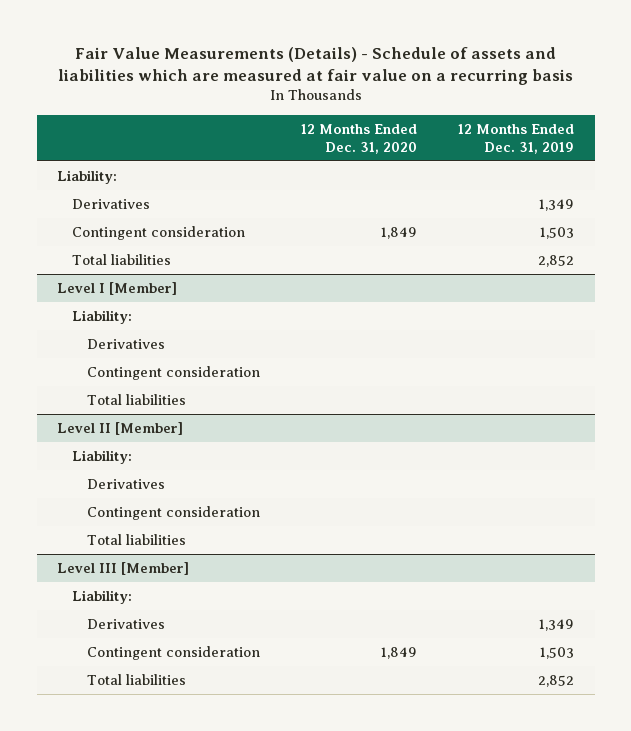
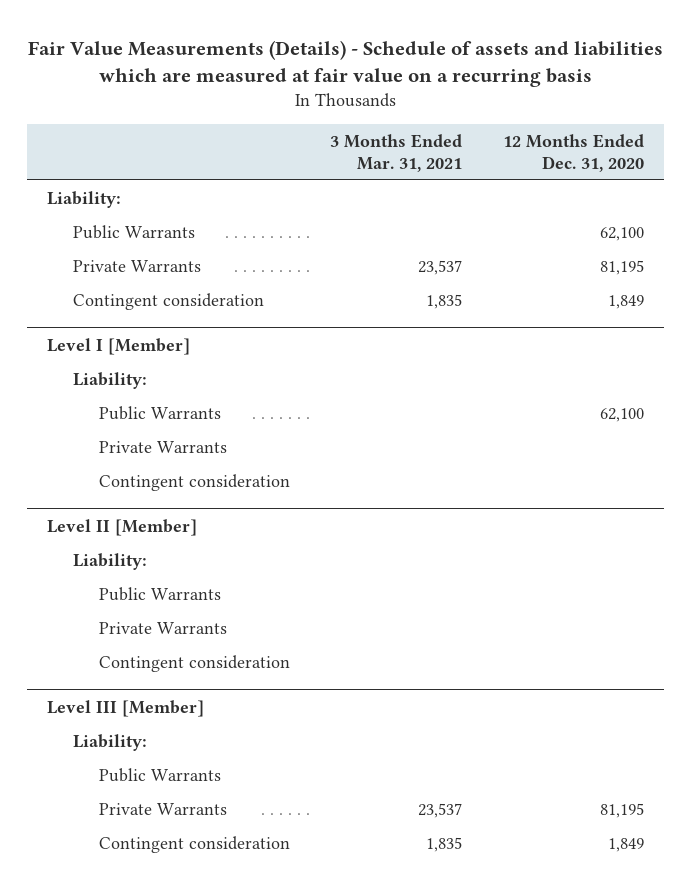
- | 12 Months Ended Dec. 31, 2020 | 12 Months Ended Dec. 31, 2019
+ | 3 Months Ended Mar. 31, 2021 | 12 Months Ended Dec. 31, 2020
- Derivatives | | 1,349
+ Public Warrants | | 62,100
+ Private Warrants | 23,537 | 81,195
- Total liabilities | | 2,852
@ Level I [Member]
- Derivatives
+ Public Warrants | | 62,100
+ Private Warrants
- Total liabilities
@ Level II [Member]
- Derivatives
+ Public Warrants
+ Private Warrants
- Total liabilities
@ Level III [Member]
- Derivatives | | 1,349
+ Public Warrants
+ Private Warrants | 23,537 | 81,195
- Total liabilities | | 2,852

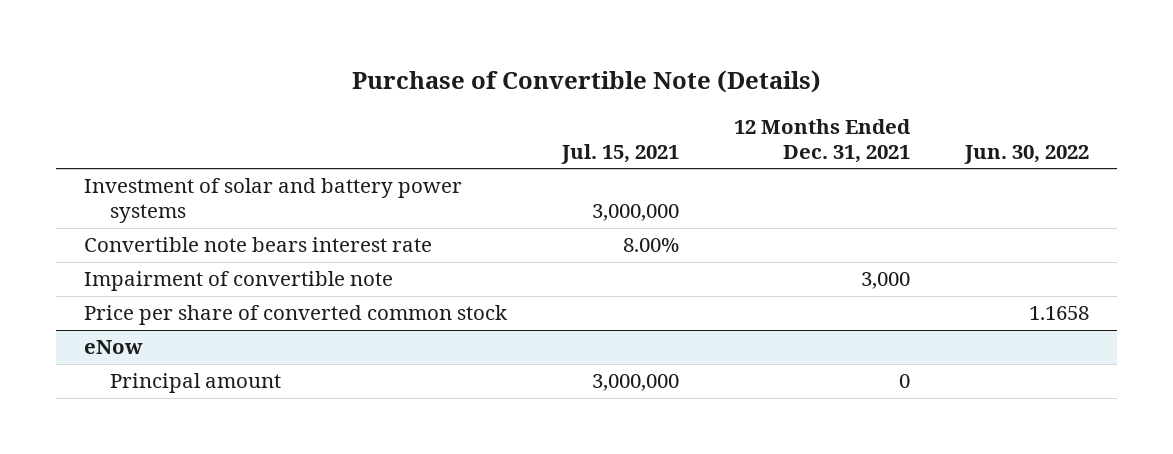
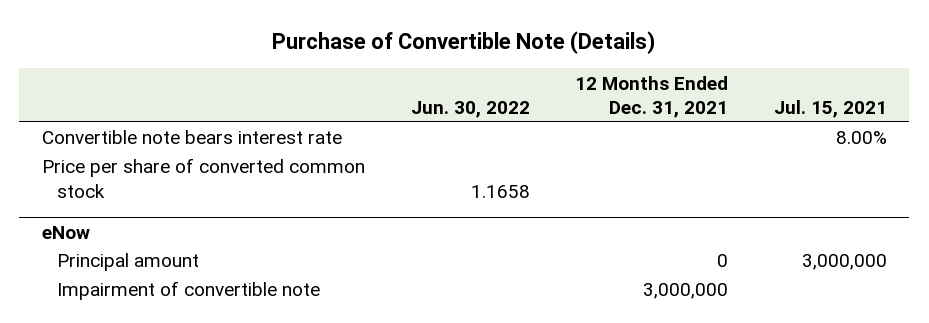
- | Jul. 15, 2021 | 12 Months Ended Dec. 31, 2021 | Jun. 30, 2022
+ | Jun. 30, 2022 | 12 Months Ended Dec. 31, 2021 | Jul. 15, 2021
- Investment of solar and battery power systems | 3,000,000 | |
- Impairment of convertible note | | 3,000 |
@ eNow
+ Impairment of convertible note | | 3,000,000 |

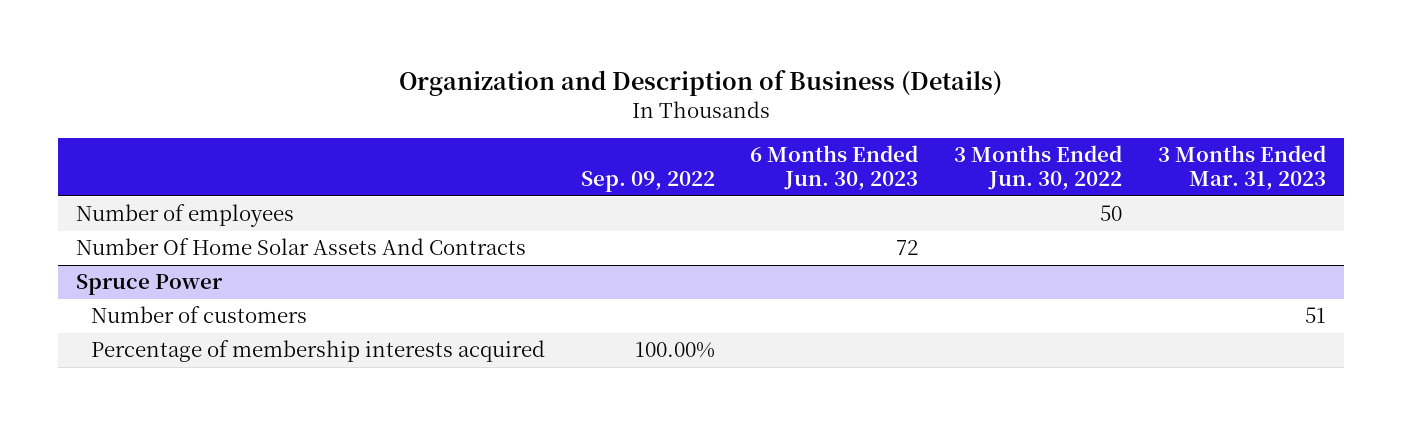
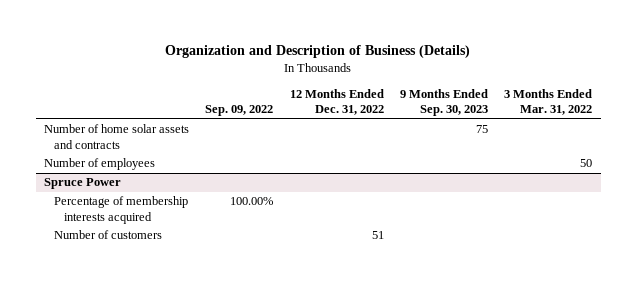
- | Sep. 09, 2022 | 6 Months Ended Jun. 30, 2023 | 3 Months Ended Jun. 30, 2022 | 3 Months Ended Mar. 31, 2023
+ | Sep. 09, 2022 | 12 Months Ended Dec. 31, 2022 | 9 Months Ended Sep. 30, 2023 | 3 Months Ended Mar. 31, 2022
+ Number of home solar assets and contracts | | | 75 |
- Number Of Home Solar Assets And Contracts | | 72 | |
@ Spruce Power
moved down: Number of customers | | 51 | |

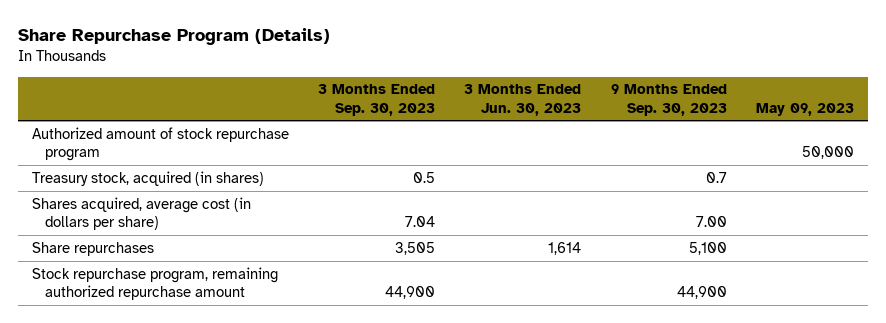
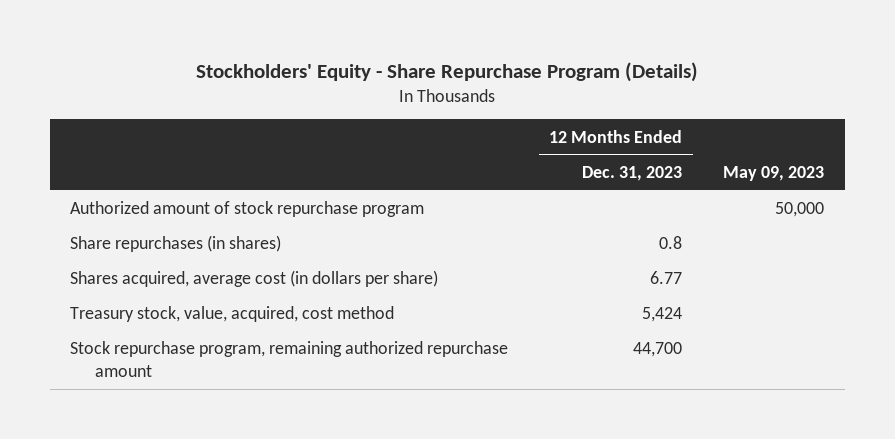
- Share Repurchase Program (Details)
+ Stockholders' Equity - Share Repurchase Program (Details)
- | 3 Months Ended Sep. 30, 2023 | 3 Months Ended Jun. 30, 2023 | 9 Months Ended Sep. 30, 2023 | May 09, 2023
+ | 12 Months Ended Dec. 31, 2023 | May 09, 2023
- Treasury stock, acquired (in shares) | 0.5 | | 0.7 |
+ Share repurchases (in shares) | 0.8 |
- Share repurchases | 3,505 | 1,614 | 5,100 |
+ Treasury stock, value, acquired, cost method | 5,424 |

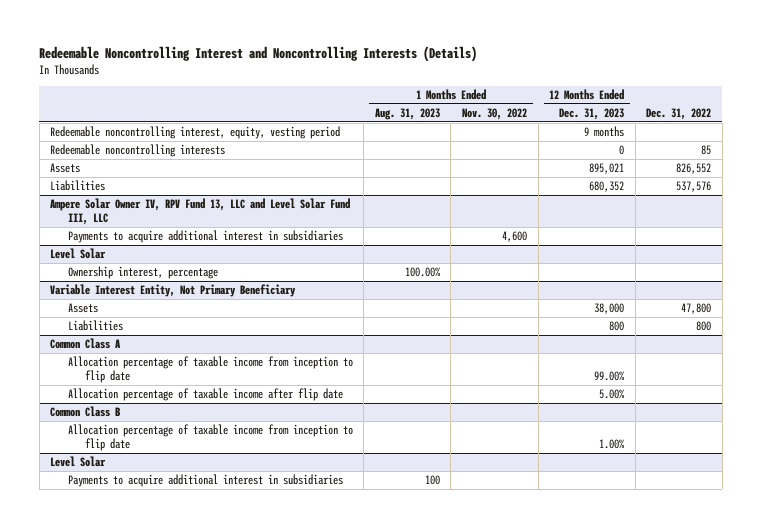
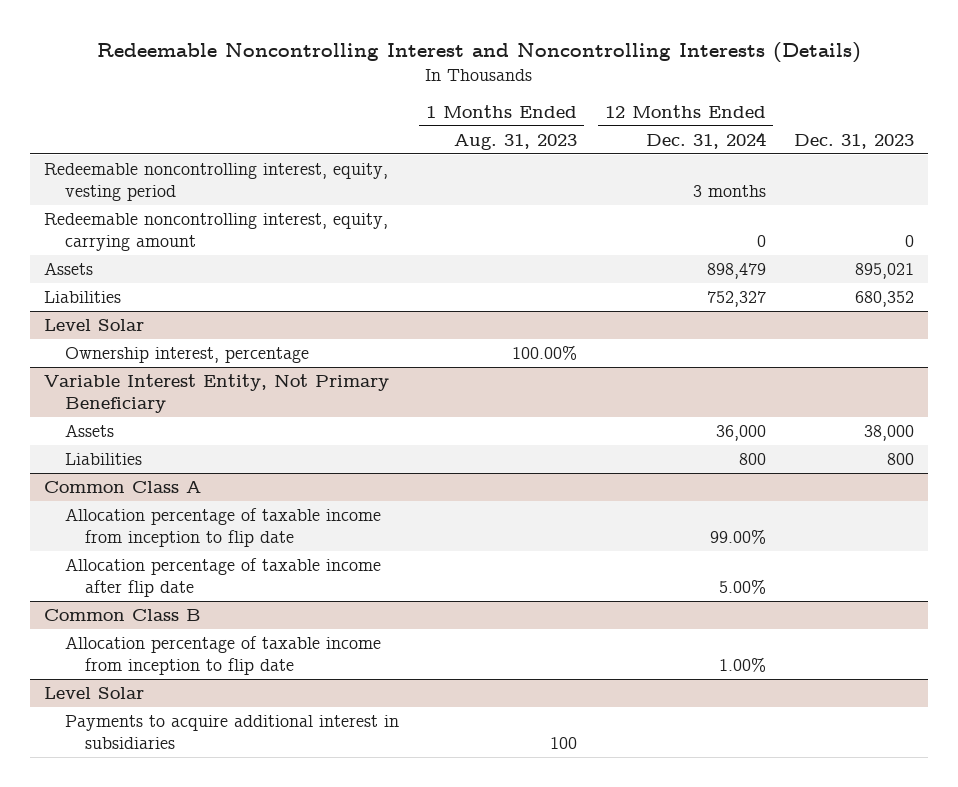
- | 1 Months Ended Aug. 31, 2023 | 1 Months Ended Nov. 30, 2022 | 12 Months Ended Dec. 31, 2023 | Dec. 31, 2022
+ | 1 Months Ended Aug. 31, 2023 | 12 Months Ended Dec. 31, 2024 | Dec. 31, 2023
- Redeemable noncontrolling interests | | | 0 | 85
+ Redeemable noncontrolling interest, equity, carrying amount | | 0 | 0
- Ampere Solar Owner IV, RPV Fund 13, LLC and Level Solar Fund III, LLC
- Payments to acquire additional interest in subsidiaries | | 4,600 | |

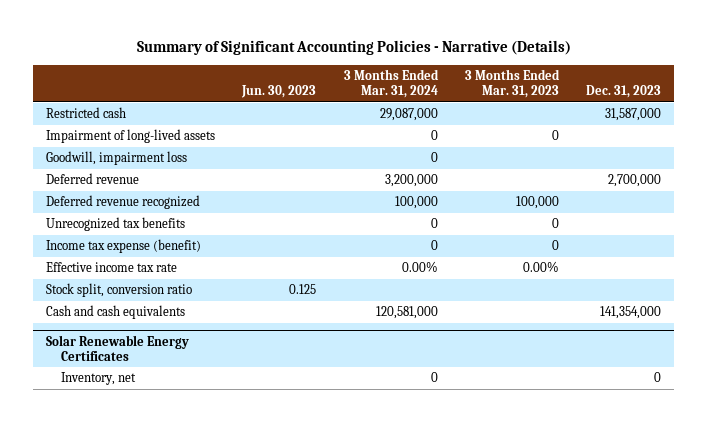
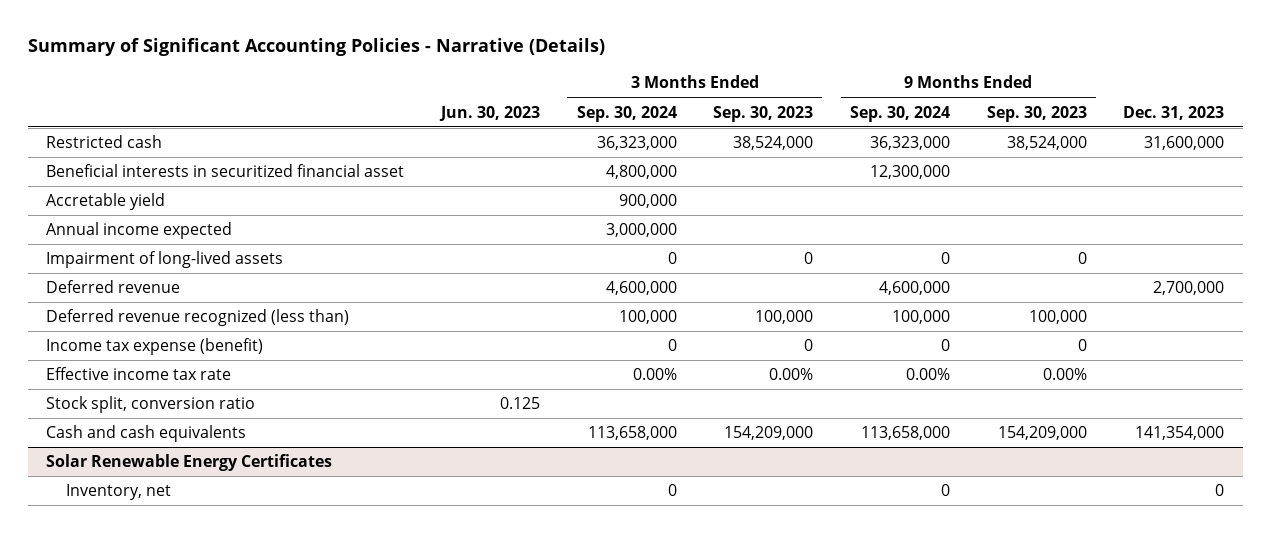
- | Jun. 30, 2023 | 3 Months Ended Mar. 31, 2024 | 3 Months Ended Mar. 31, 2023 | Dec. 31, 2023
+ | Jun. 30, 2023 | 3 Months Ended Sep. 30, 2024 | 3 Months Ended Sep. 30, 2023 | 9 Months Ended Sep. 30, 2024 | 9 Months Ended Sep. 30, 2023 | Dec. 31, 2023
- Restricted cash | | 29,087,000 | | 31,587,000
+ Restricted cash | | 36,323,000 | 38,524,000 | 36,323,000 | 38,524,000 | 31,600,000
+ Beneficial interests in securitized financial asset | | 4,800,000 | | 12,300,000 | |
+ Accretable yield | | 900,000 | | | |
+ Annual income expected | | 3,000,000 | | | |
- Goodwill, impairment loss | | 0 | |
- Deferred revenue recognized | | 100,000 | 100,000 |
- Unrecognized tax benefits | | 0 | 0 |
+ Deferred revenue recognized (less than) | | 100,000 | 100,000 | 100,000 | 100,000 |

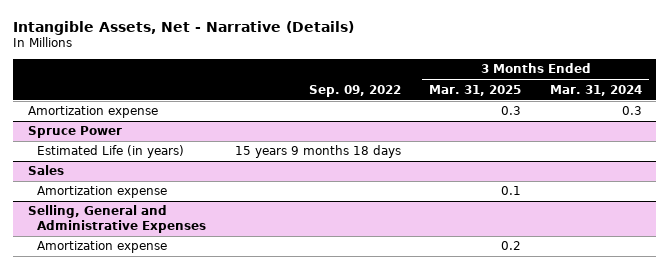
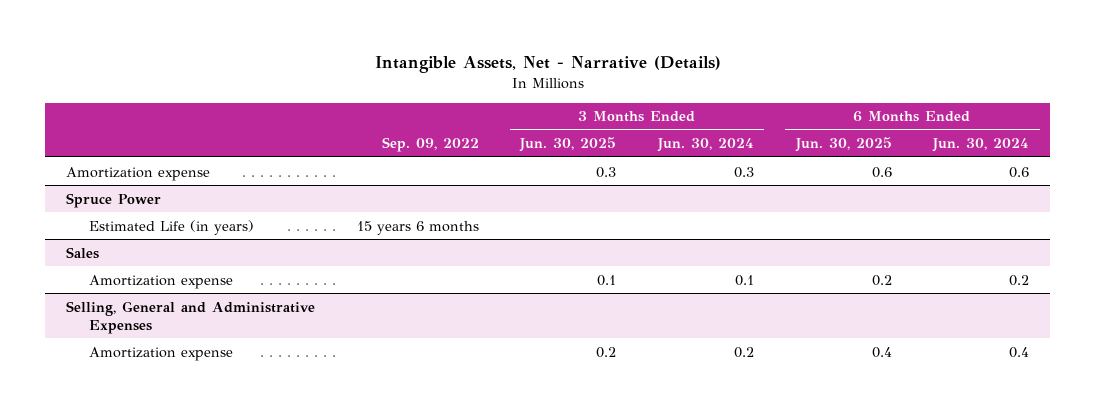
- | Sep. 09, 2022 | 3 Months Ended Mar. 31, 2025 | 3 Months Ended Mar. 31, 2024
+ | Sep. 09, 2022 | 3 Months Ended Jun. 30, 2025 | 3 Months Ended Jun. 30, 2024 | 6 Months Ended Jun. 30, 2025 | 6 Months Ended Jun. 30, 2024
@ Spruce Power
- Estimated Life (in years) | 15 years 9 months 18 days | |
+ Estimated Life (in years) | 15 years 6 months | | | |

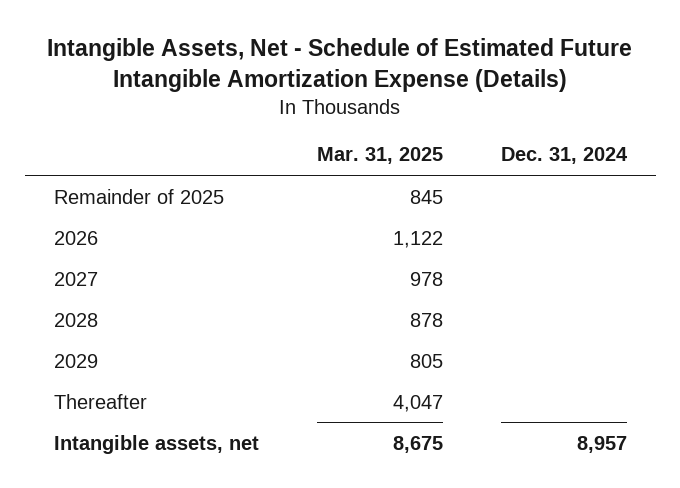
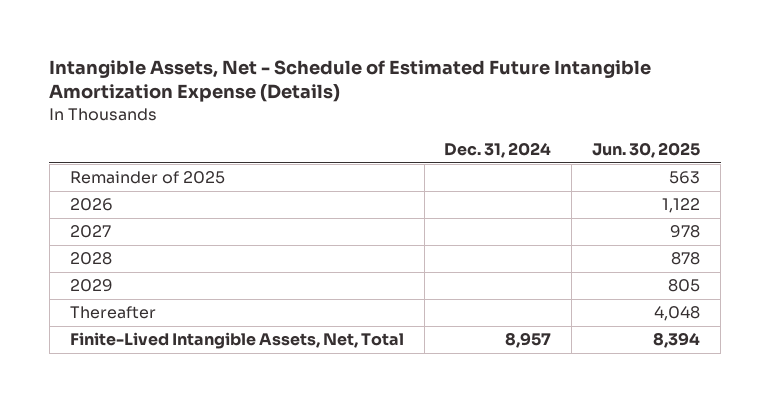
- | Mar. 31, 2025 | Dec. 31, 2024
+ | Dec. 31, 2024 | Jun. 30, 2025
- Intangible assets, net | 8,675 | 8,957
+ Finite-Lived Intangible Assets, Net, Total | 8,957 | 8,394

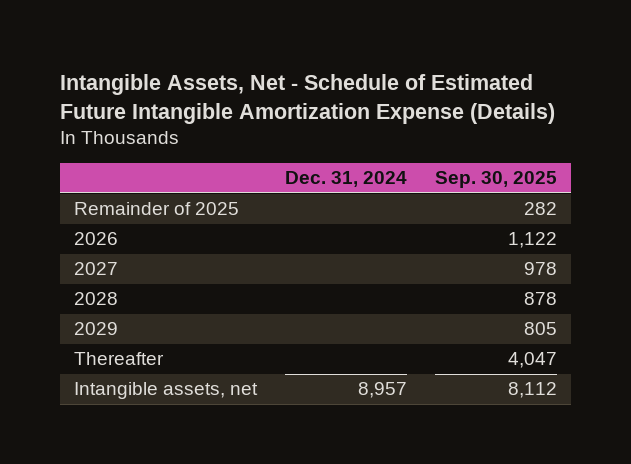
- | Dec. 31, 2024 | Jun. 30, 2025
+ | Dec. 31, 2024 | Sep. 30, 2025
- Finite-Lived Intangible Assets, Net, Total | 8,957 | 8,394
+ Intangible assets, net | 8,957 | 8,112

